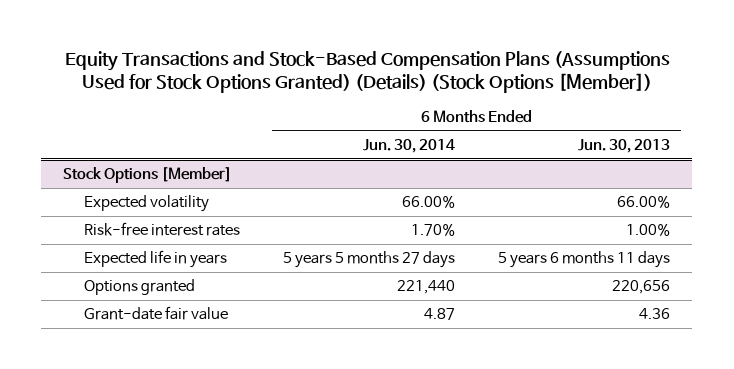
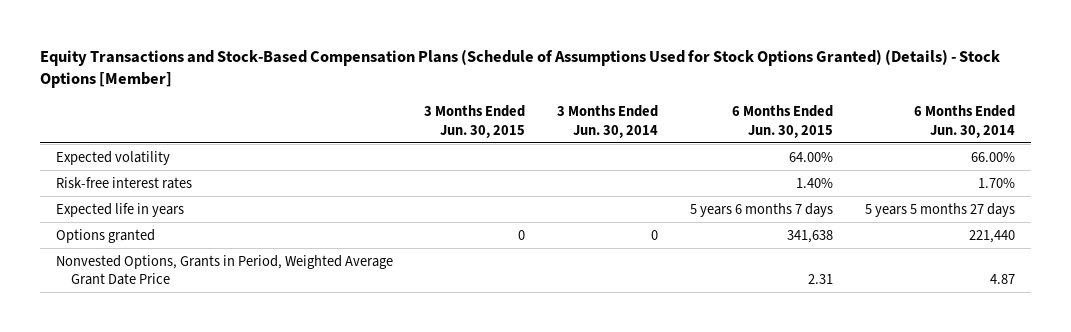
- Equity Transactions and Stock-Based Compensation Plans (Assumptions Used for Stock Options Granted) (Details) (Stock Options [Member])
+ Equity Transactions and Stock-Based Compensation Plans (Schedule of Assumptions Used for Stock Options Granted) (Details) - Stock Options [Member]
- | 6 Months Ended Jun. 30, 2014 | 6 Months Ended Jun. 30, 2013
+ | 3 Months Ended Jun. 30, 2015 | 3 Months Ended Jun. 30, 2014 | 6 Months Ended Jun. 30, 2015 | 6 Months Ended Jun. 30, 2014
- Stock Options [Member]
- Grant-date fair value | 4.87 | 4.36
+ Nonvested Options, Grants in Period, Weighted Average Grant Date Price | | | 2.31 | 4.87

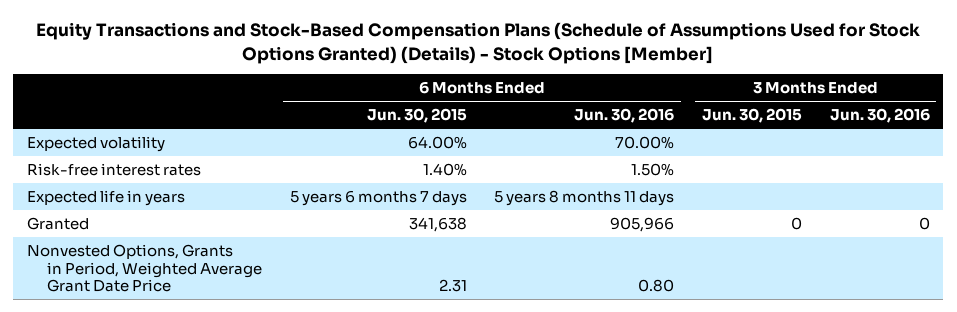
- | 3 Months Ended Jun. 30, 2015 | 3 Months Ended Jun. 30, 2014 | 6 Months Ended Jun. 30, 2015 | 6 Months Ended Jun. 30, 2014
+ | 6 Months Ended Jun. 30, 2015 | 6 Months Ended Jun. 30, 2016 | 3 Months Ended Jun. 30, 2015 | 3 Months Ended Jun. 30, 2016
- Options granted | 0 | 0 | 341,638 | 221,440
+ Granted | 341,638 | 905,966 | 0 | 0

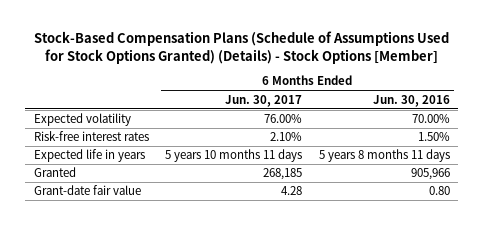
- Equity Transactions and Stock-Based Compensation Plans (Schedule of Assumptions Used for Stock Options Granted) (Details) - Stock Options [Member]
+ Stock-Based Compensation Plans (Schedule of Assumptions Used for Stock Options Granted) (Details) - Stock Options [Member]
- | 6 Months Ended Jun. 30, 2015 | 6 Months Ended Jun. 30, 2016 | 3 Months Ended Jun. 30, 2015 | 3 Months Ended Jun. 30, 2016
+ | 6 Months Ended Jun. 30, 2017 | 6 Months Ended Jun. 30, 2016
- Nonvested Options, Grants in Period, Weighted Average Grant Date Price | 2.31 | 0.80 | |
+ Grant-date fair value | 4.28 | 0.80

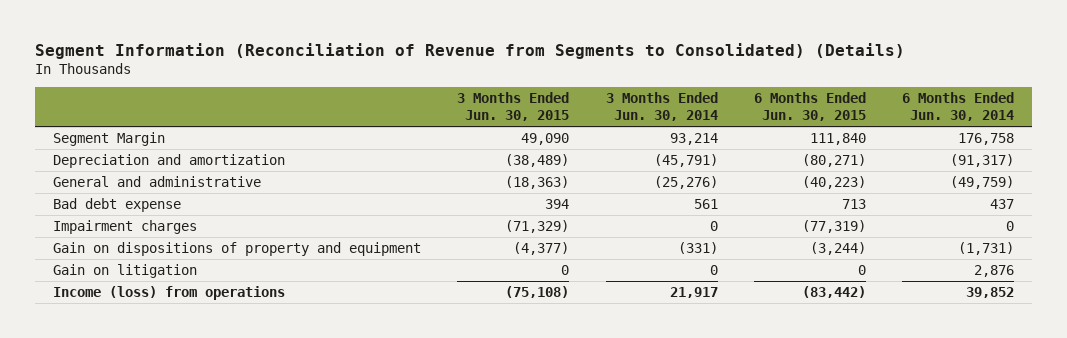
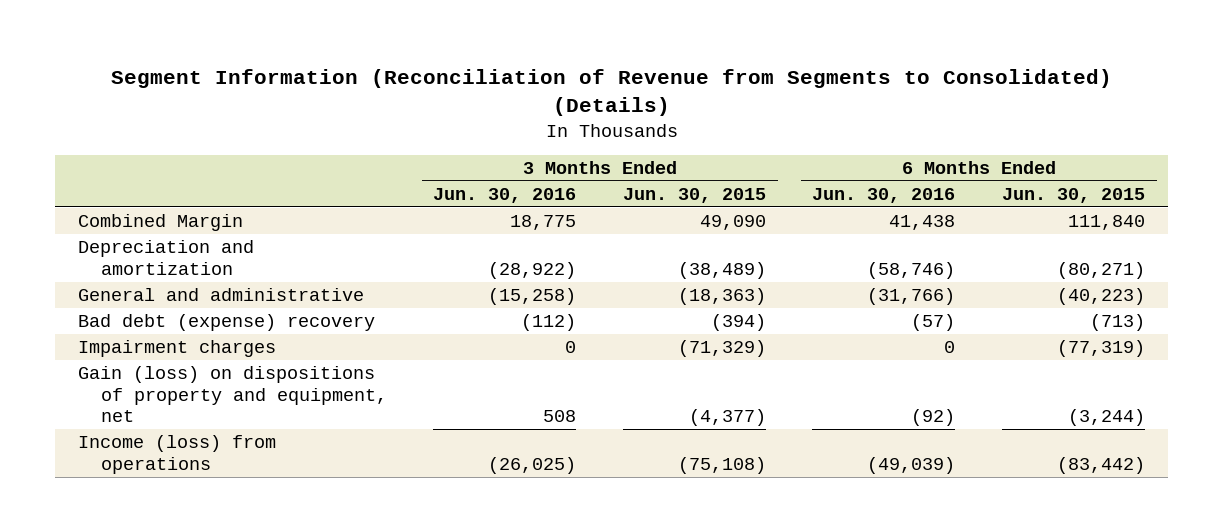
- | 3 Months Ended Jun. 30, 2015 | 3 Months Ended Jun. 30, 2014 | 6 Months Ended Jun. 30, 2015 | 6 Months Ended Jun. 30, 2014
+ | 3 Months Ended Jun. 30, 2016 | 3 Months Ended Jun. 30, 2015 | 6 Months Ended Jun. 30, 2016 | 6 Months Ended Jun. 30, 2015
- Segment Margin | 49,090 | 93,214 | 111,840 | 176,758
+ Combined Margin | 18,775 | 49,090 | 41,438 | 111,840
- Bad debt expense | 394 | 561 | 713 | 437
+ Bad debt (expense) recovery | (112) | (394) | (57) | (713)
- Gain on dispositions of property and equipment | (4,377) | (331) | (3,244) | (1,731)
- Gain on litigation | 0 | 0 | 0 | 2,876
+ Gain (loss) on dispositions of property and equipment, net | 508 | (4,377) | (92) | (3,244)

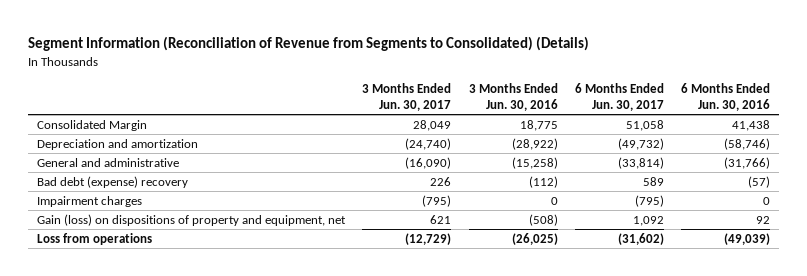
- | 3 Months Ended Jun. 30, 2016 | 3 Months Ended Jun. 30, 2015 | 6 Months Ended Jun. 30, 2016 | 6 Months Ended Jun. 30, 2015
+ | 3 Months Ended Jun. 30, 2017 | 3 Months Ended Jun. 30, 2016 | 6 Months Ended Jun. 30, 2017 | 6 Months Ended Jun. 30, 2016
- Combined Margin | 18,775 | 49,090 | 41,438 | 111,840
+ Consolidated Margin | 28,049 | 18,775 | 51,058 | 41,438
- Gain (loss) on dispositions of property and equipment, net | 508 | (4,377) | (92) | (3,244)
- Income (loss) from operations | (26,025) | (75,108) | (49,039) | (83,442)
+ Gain (loss) on dispositions of property and equipment, net | 621 | (508) | 1,092 | 92
+ Loss from operations | (12,729) | (26,025) | (31,602) | (49,039)

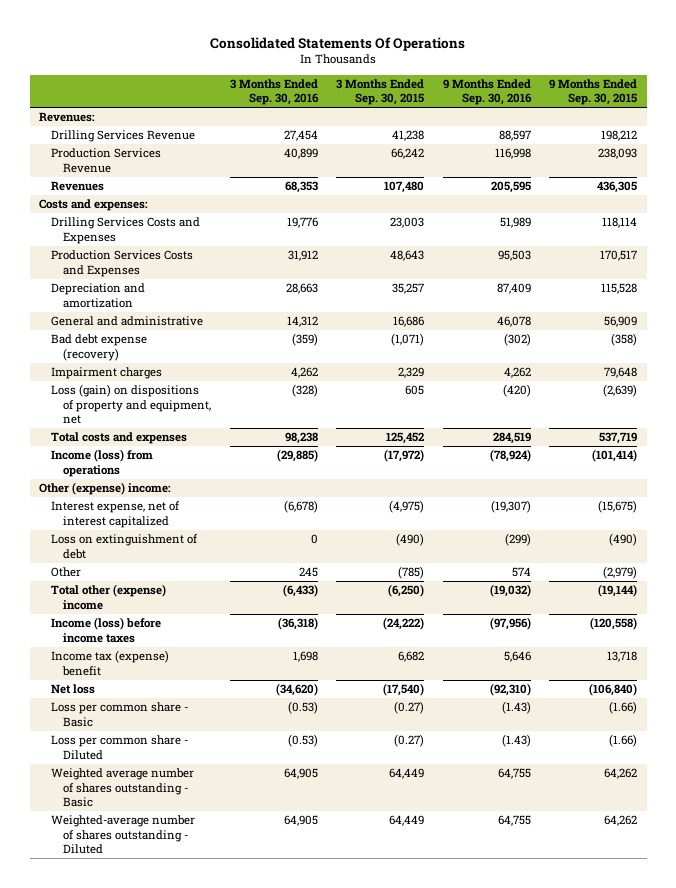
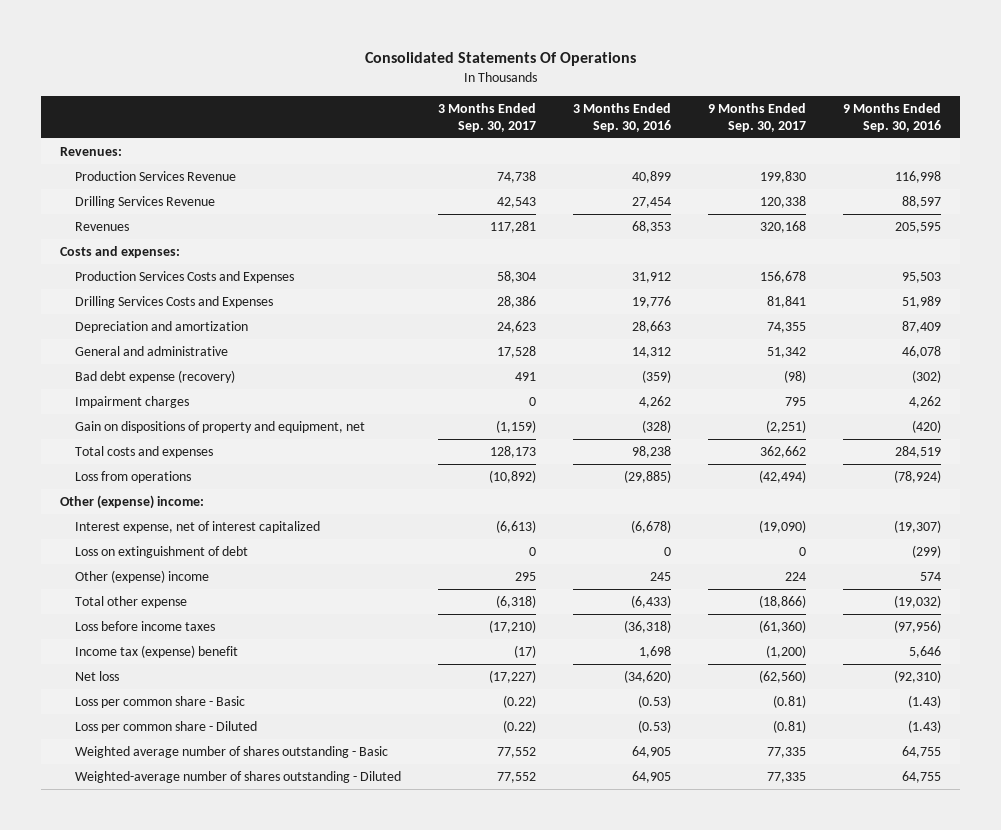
- | 3 Months Ended Sep. 30, 2016 | 3 Months Ended Sep. 30, 2015 | 9 Months Ended Sep. 30, 2016 | 9 Months Ended Sep. 30, 2015
+ | 3 Months Ended Sep. 30, 2017 | 3 Months Ended Sep. 30, 2016 | 9 Months Ended Sep. 30, 2017 | 9 Months Ended Sep. 30, 2016
moved down: Drilling Services Revenue | 42,543 | 27,454 | 120,338 | 88,597
moved down: Drilling Services Costs and Expenses | 28,386 | 19,776 | 81,841 | 51,989
- Loss (gain) on dispositions of property and equipment, net | (328) | 605 | (420) | (2,639)
+ Gain on dispositions of property and equipment, net | (1,159) | (328) | (2,251) | (420)
- Income (loss) from operations | (29,885) | (17,972) | (78,924) | (101,414)
+ Loss from operations | (10,892) | (29,885) | (42,494) | (78,924)
- Other | 245 | (785) | 574 | (2,979)
- Total other (expense) income | (6,433) | (6,250) | (19,032) | (19,144)
- Income (loss) before income taxes | (36,318) | (24,222) | (97,956) | (120,558)
+ Other (expense) income | 295 | 245 | 224 | 574
+ Total other expense | (6,318) | (6,433) | (18,866) | (19,032)
+ Loss before income taxes | (17,210) | (36,318) | (61,360) | (97,956)

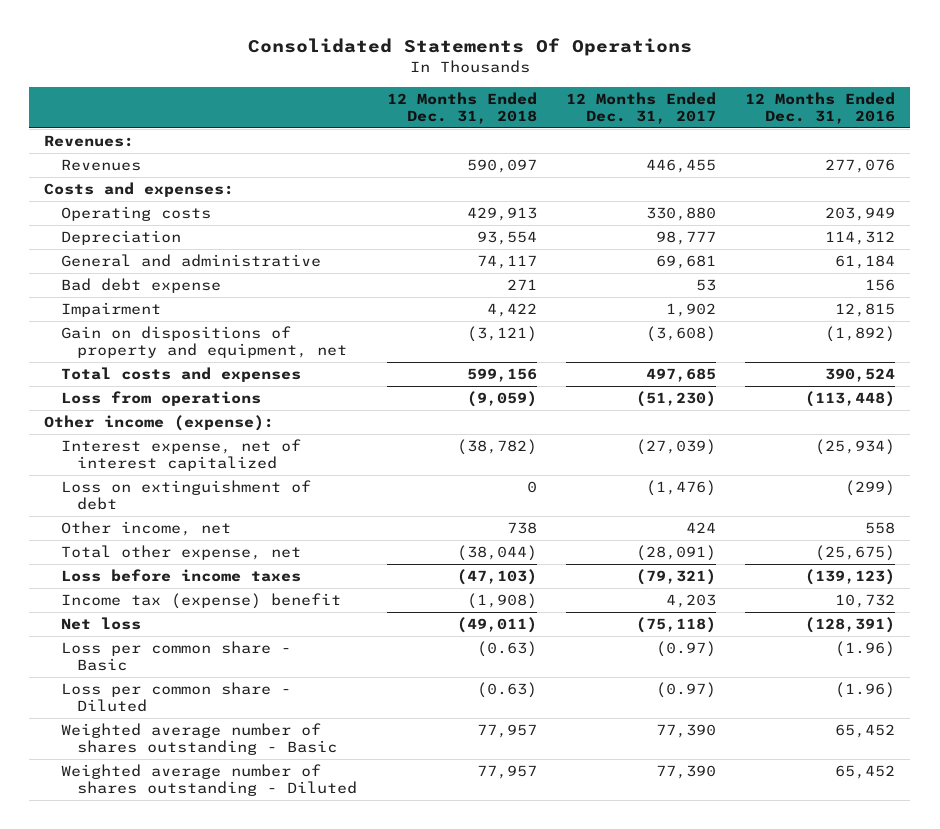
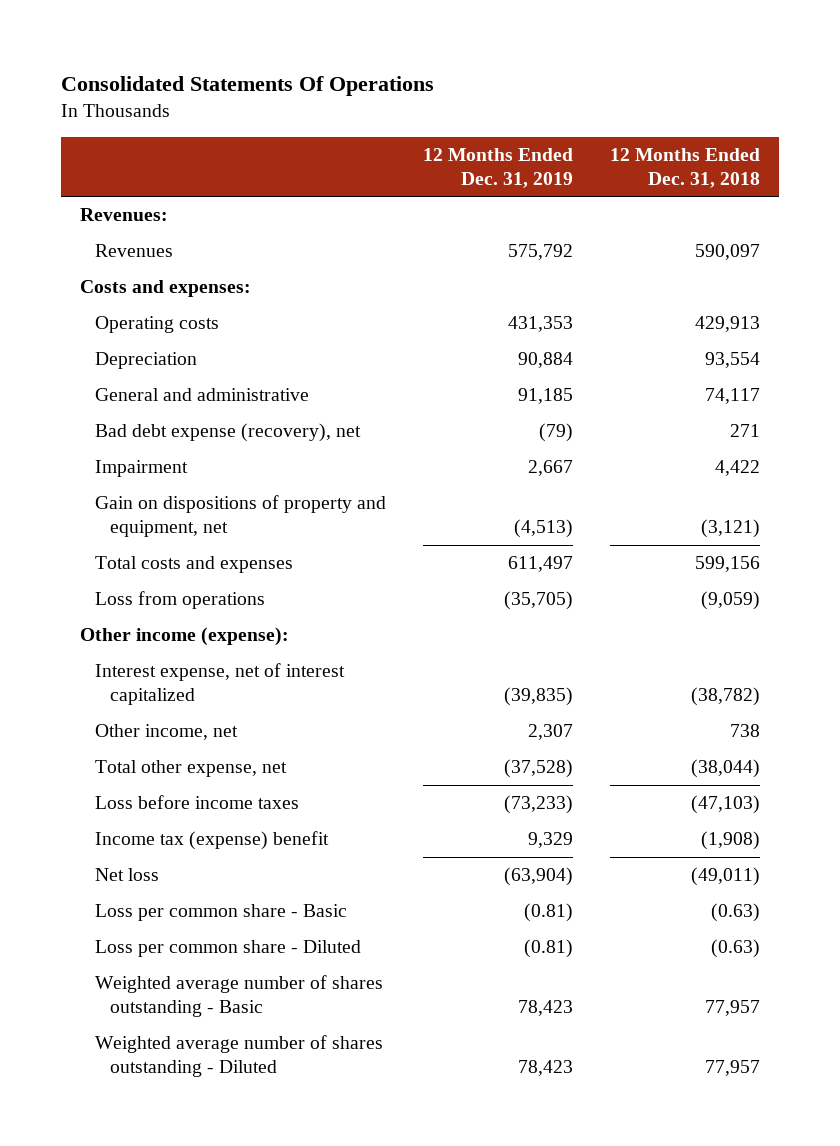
- | 12 Months Ended Dec. 31, 2018 | 12 Months Ended Dec. 31, 2017 | 12 Months Ended Dec. 31, 2016
+ | 12 Months Ended Dec. 31, 2019 | 12 Months Ended Dec. 31, 2018
- Bad debt expense | 271 | 53 | 156
+ Bad debt expense (recovery), net | (79) | 271
- Loss on extinguishment of debt | 0 | (1,476) | (299)

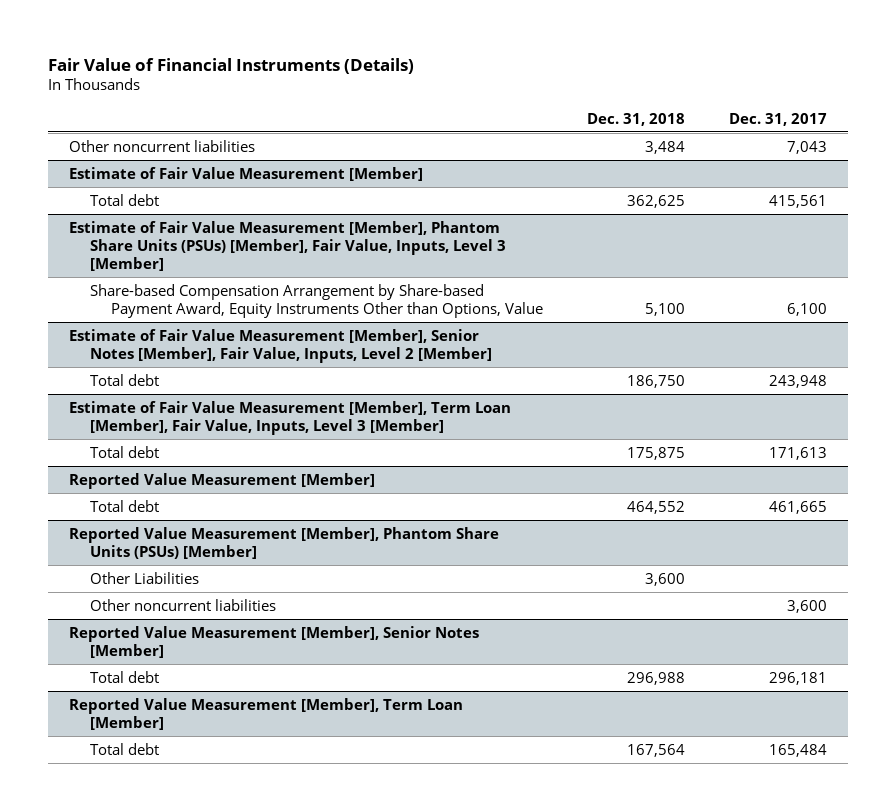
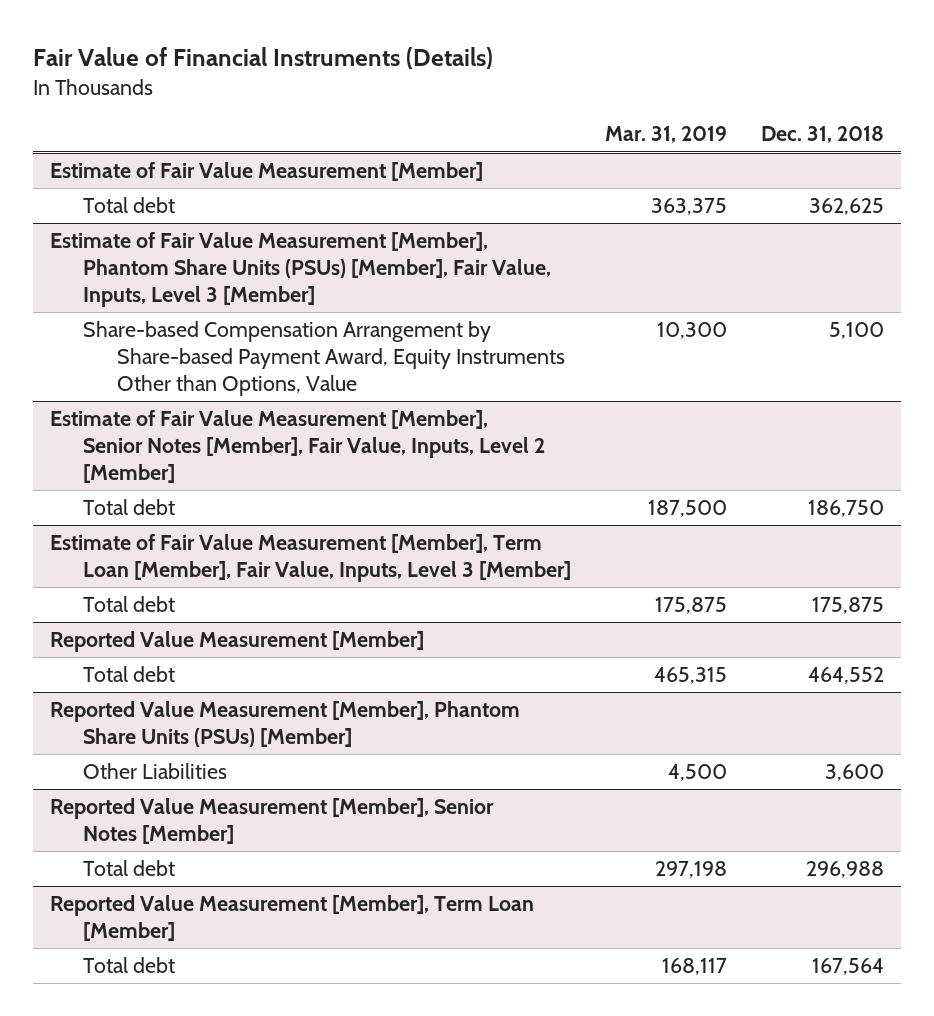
- | Dec. 31, 2018 | Dec. 31, 2017
+ | Mar. 31, 2019 | Dec. 31, 2018
- Other noncurrent liabilities | 3,484 | 7,043
@ Reported Value Measurement [Member], Phantom Share Units (PSUs) [Member]
- Other noncurrent liabilities | | 3,600

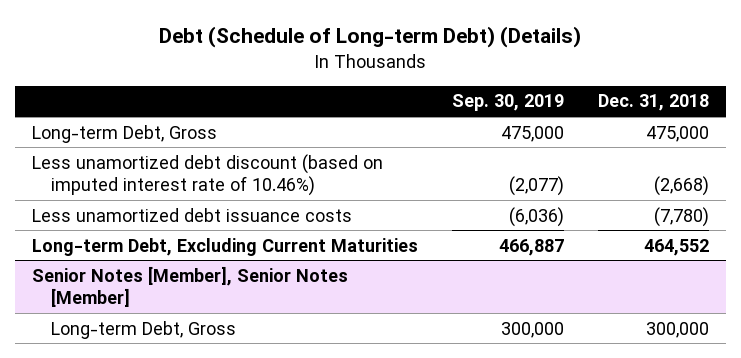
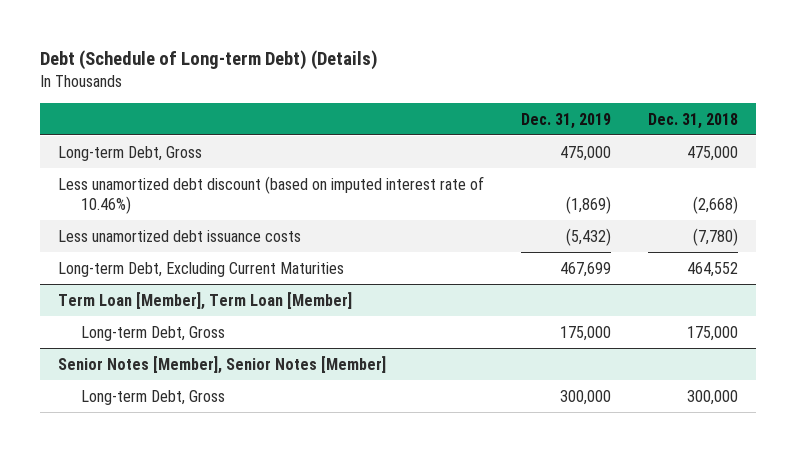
- | Sep. 30, 2019 | Dec. 31, 2018
+ | Dec. 31, 2019 | Dec. 31, 2018
+ Term Loan [Member], Term Loan [Member]
+ Long-term Debt, Gross | 175,000 | 175,000

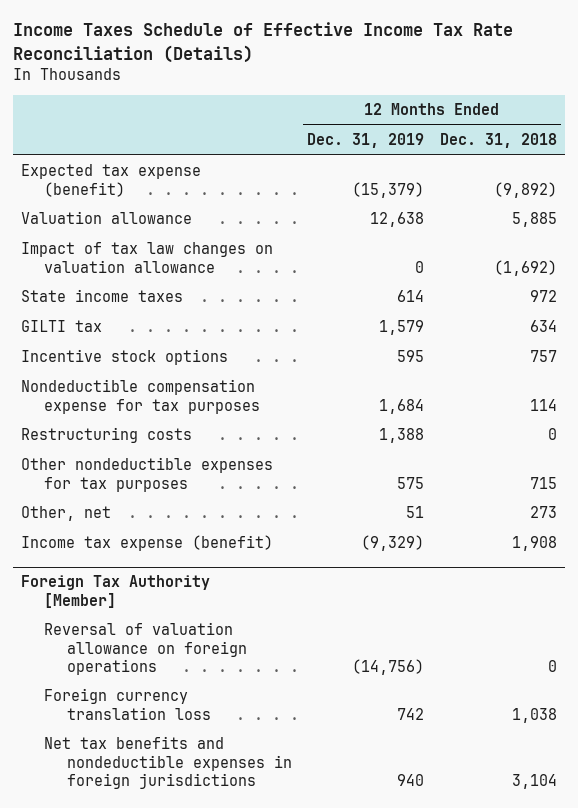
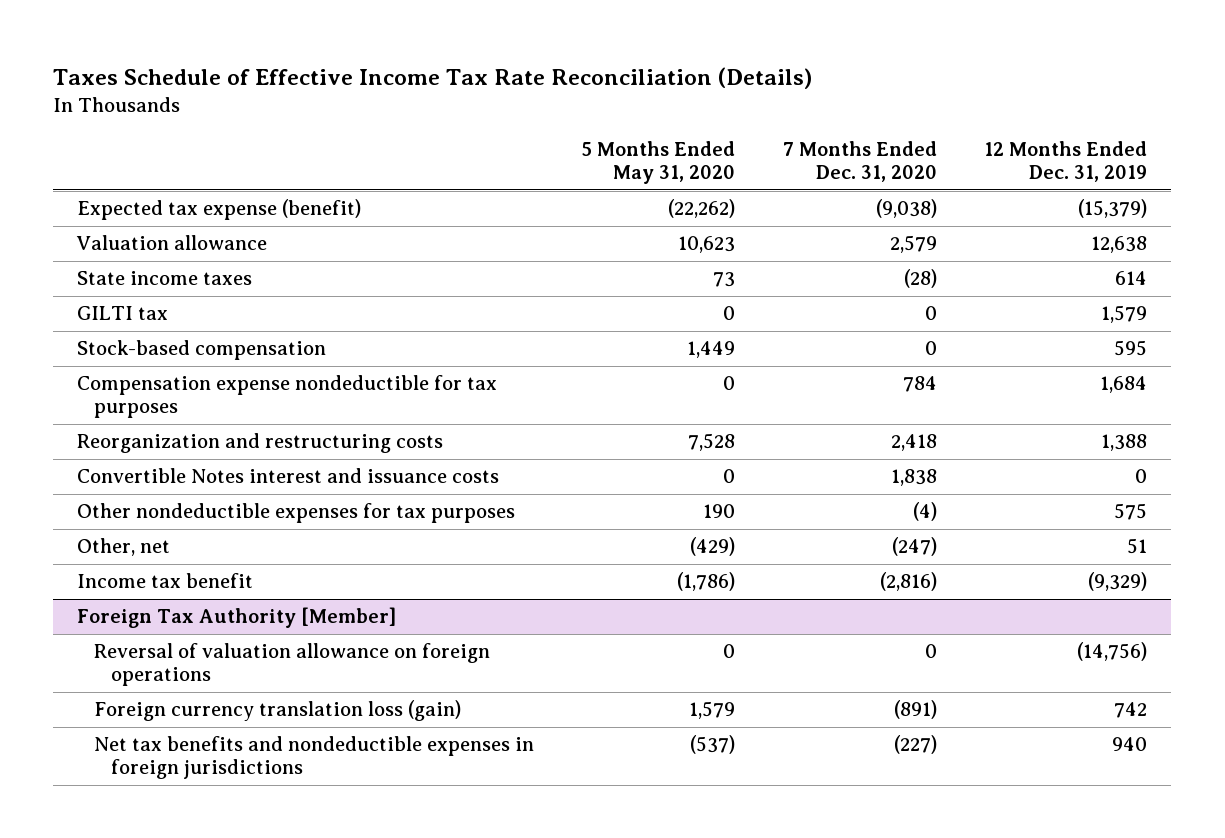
- Income Taxes Schedule of Effective Income Tax Rate Reconciliation (Details)
+ Taxes Schedule of Effective Income Tax Rate Reconciliation (Details)
- | 12 Months Ended Dec. 31, 2019 | 12 Months Ended Dec. 31, 2018
+ | 5 Months Ended May 31, 2020 | 7 Months Ended Dec. 31, 2020 | 12 Months Ended Dec. 31, 2019
- Impact of tax law changes on valuation allowance | 0 | (1,692)
- Incentive stock options | 595 | 757
- Nondeductible compensation expense for tax purposes | 1,684 | 114
- Restructuring costs | 1,388 | 0
+ Stock-based compensation | 1,449 | 0 | 595
+ Compensation expense nondeductible for tax purposes | 0 | 784 | 1,684
+ Reorganization and restructuring costs | 7,528 | 2,418 | 1,388
+ Convertible Notes interest and issuance costs | 0 | 1,838 | 0
- Income tax expense (benefit) | (9,329) | 1,908
+ Income tax benefit | (1,786) | (2,816) | (9,329)
@ Foreign Tax Authority [Member]
- Foreign currency translation loss | 742 | 1,038
+ Foreign currency translation loss (gain) | 1,579 | (891) | 742

